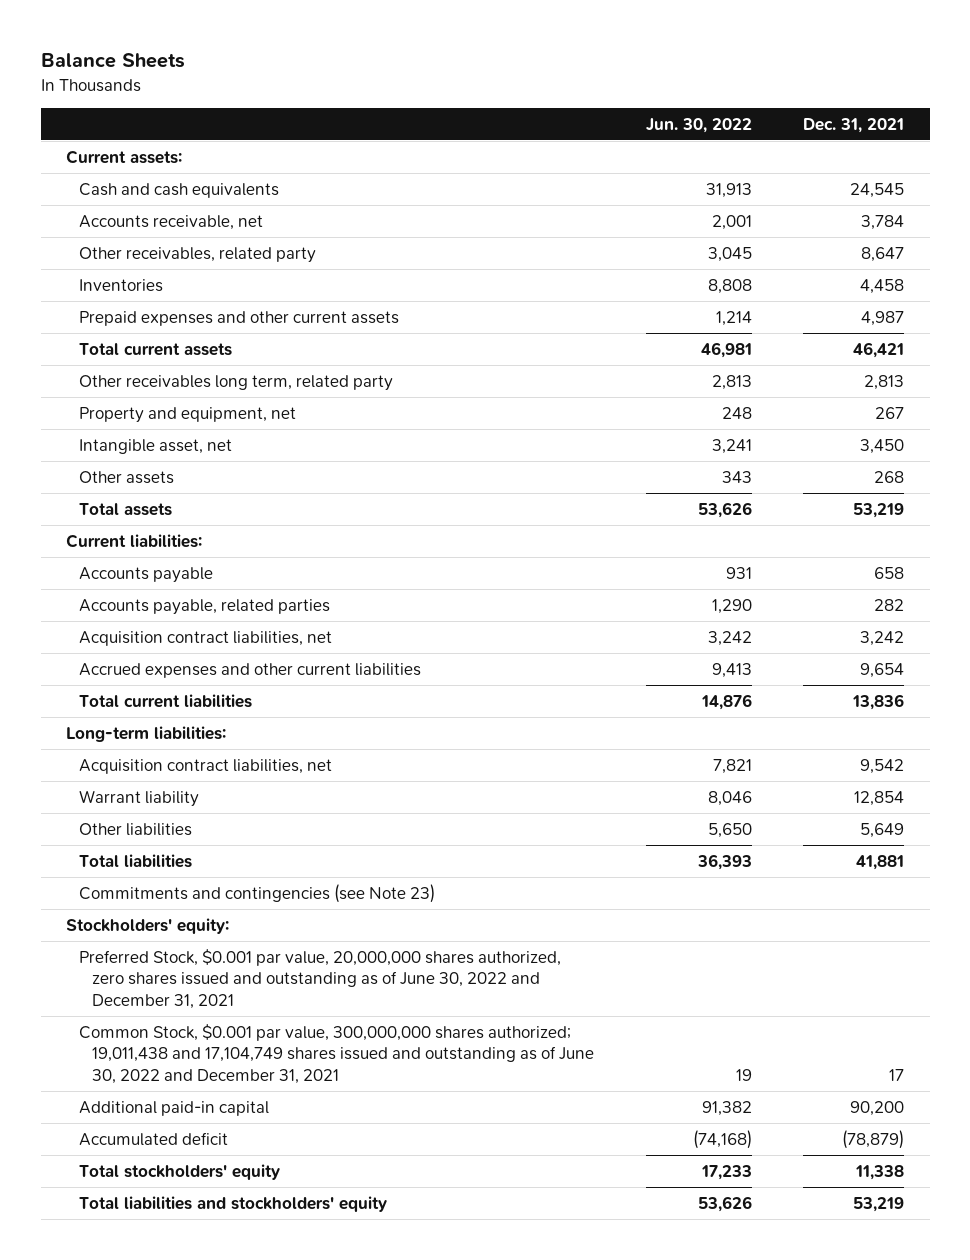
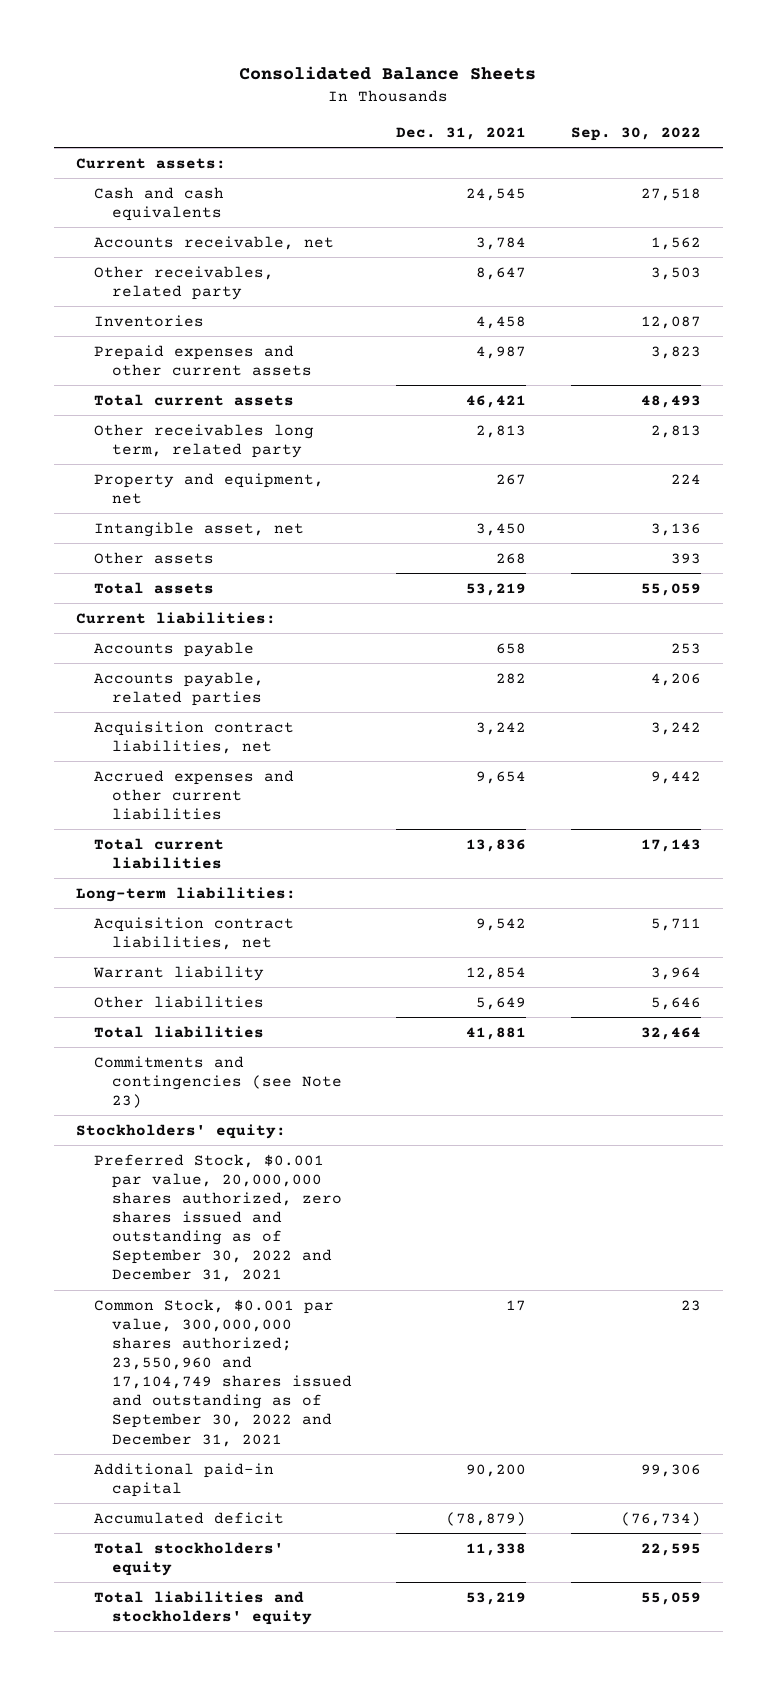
- Balance Sheets
+ Consolidated Balance Sheets
- | Jun. 30, 2022 | Dec. 31, 2021
+ | Dec. 31, 2021 | Sep. 30, 2022
- Preferred Stock, $0.001 par value, 20,000,000 shares authorized, zero shares issued and outstanding as of June 30, 2022 and December 31, 2021
- Common Stock, $0.001 par value, 300,000,000 shares authorized; 19,011,438 and 17,104,749 shares issued and outstanding as of June 30, 2022 and December 31, 2021 | 19 | 17
+ Preferred Stock, $0.001 par value, 20,000,000 shares authorized, zero shares issued and outstanding as of September 30, 2022 and December 31, 2021
+ Common Stock, $0.001 par value, 300,000,000 shares authorized; 23,550,960 and 17,104,749 shares issued and outstanding as of September 30, 2022 and December 31, 2021 | 17 | 23

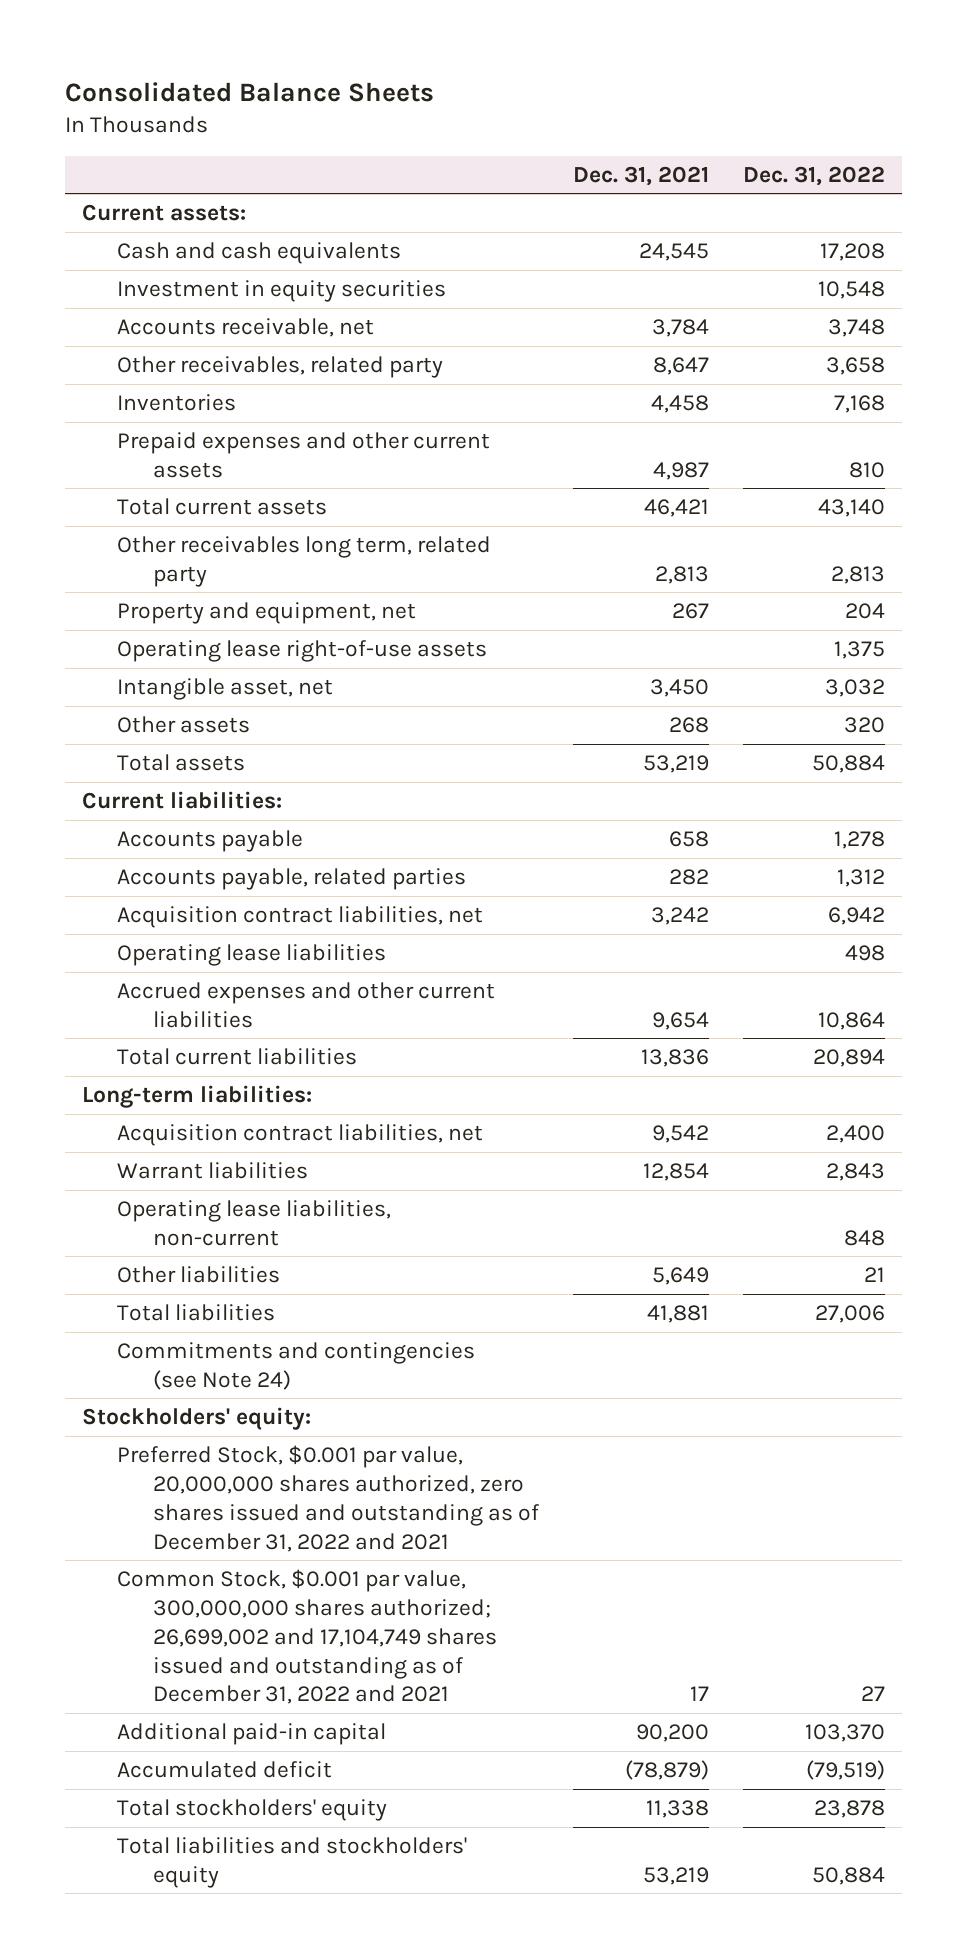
- | Dec. 31, 2021 | Sep. 30, 2022
+ | Dec. 31, 2021 | Dec. 31, 2022
+ Investment in equity securities | | 10,548
+ Operating lease right-of-use assets | | 1,375
+ Operating lease liabilities | | 498
- Warrant liability | 12,854 | 3,964
+ Warrant liabilities | 12,854 | 2,843
+ Operating lease liabilities, non-current | | 848
- Commitments and contingencies (see Note 23)
+ Commitments and contingencies (see Note 24)
- Preferred Stock, $0.001 par value, 20,000,000 shares authorized, zero shares issued and outstanding as of September 30, 2022 and December 31, 2021
- Common Stock, $0.001 par value, 300,000,000 shares authorized; 23,550,960 and 17,104,749 shares issued and outstanding as of September 30, 2022 and December 31, 2021 | 17 | 23
+ Preferred Stock, $0.001 par value, 20,000,000 shares authorized, zero shares issued and outstanding as of December 31, 2022 and 2021
+ Common Stock, $0.001 par value, 300,000,000 shares authorized; 26,699,002 and 17,104,749 shares issued and outstanding as of December 31, 2022 and 2021 | 17 | 27

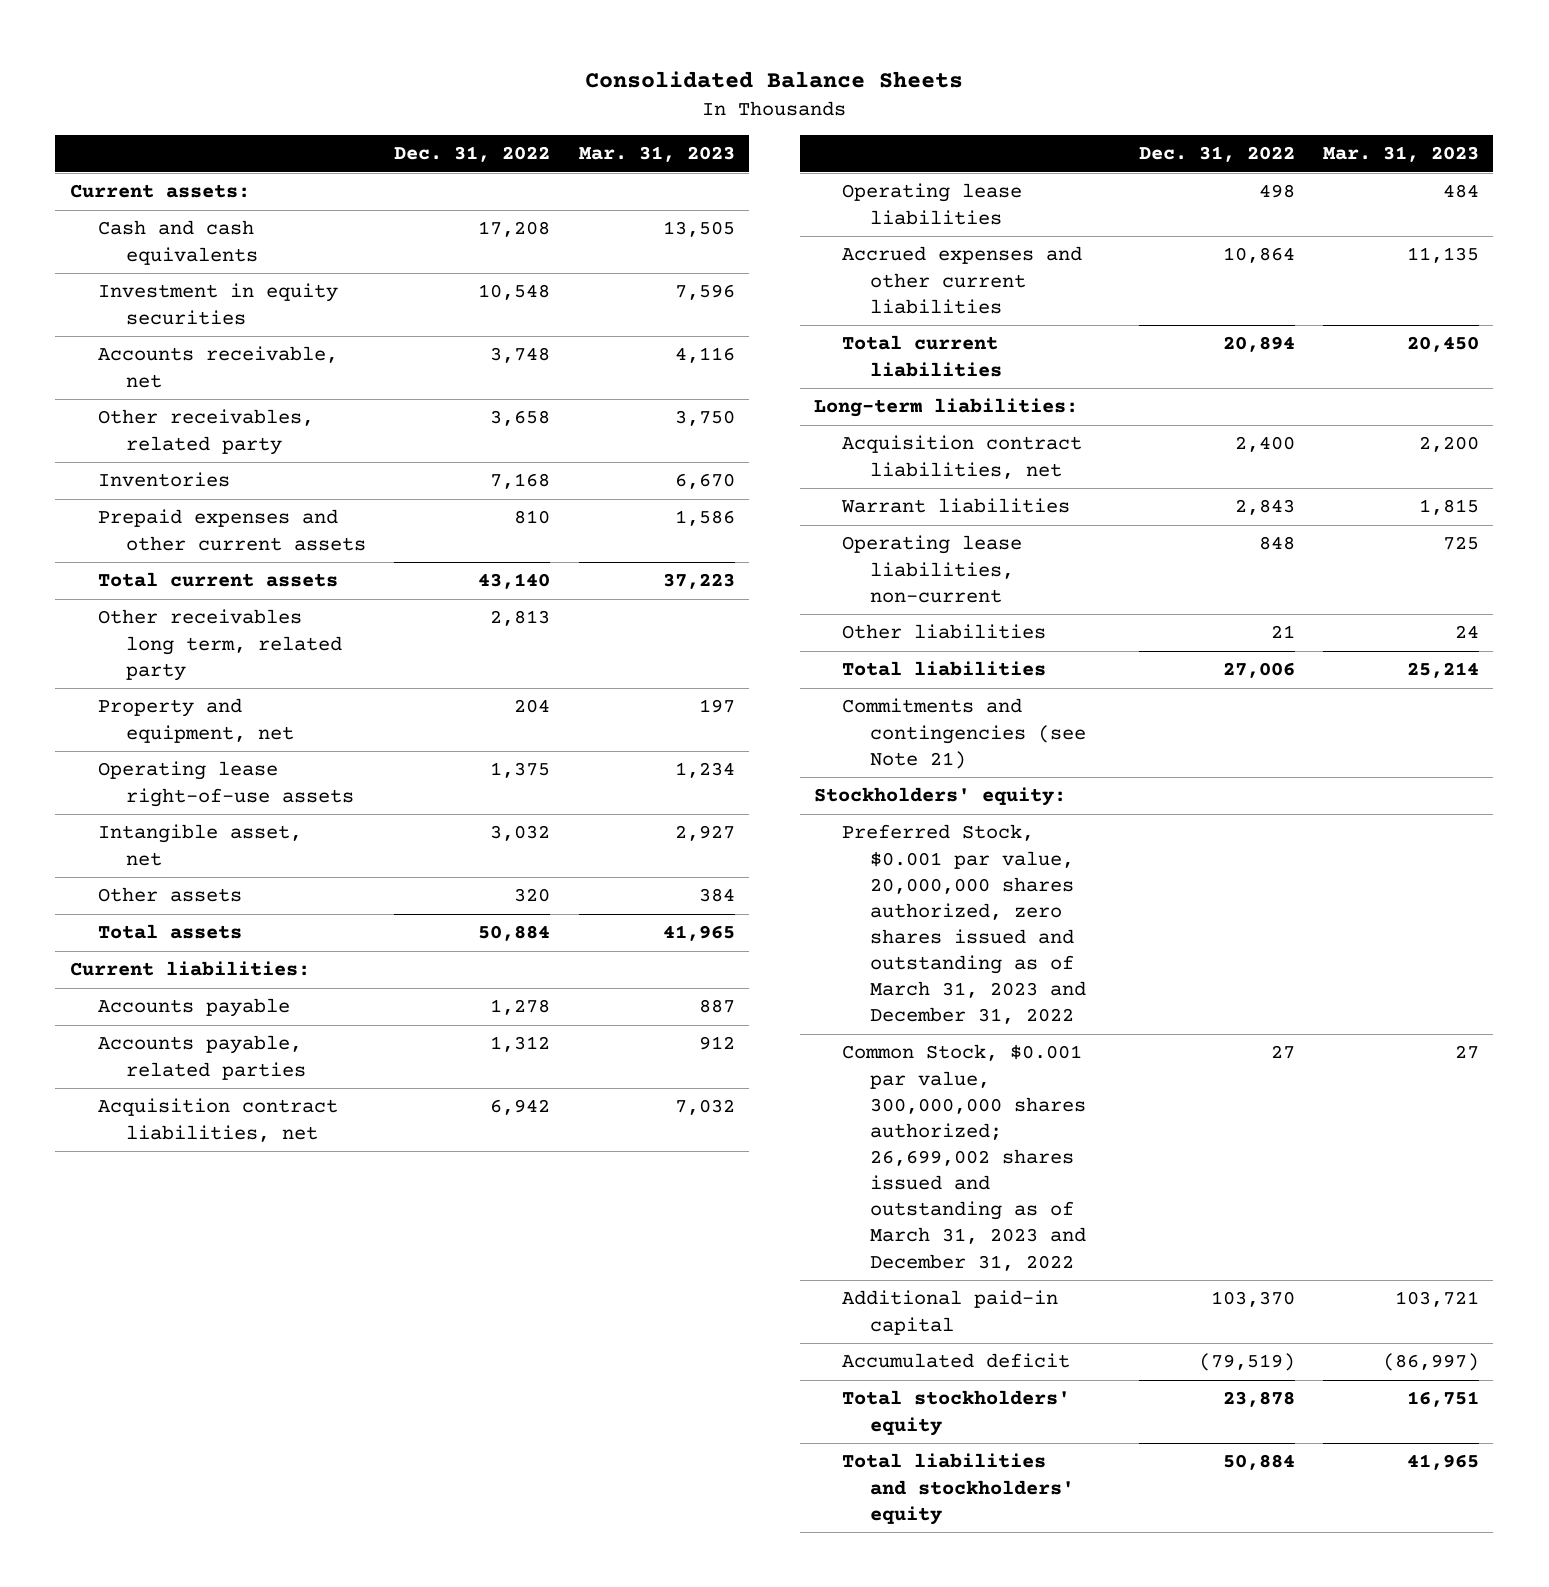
- | Dec. 31, 2021 | Dec. 31, 2022
+ | Dec. 31, 2022 | Mar. 31, 2023
- Commitments and contingencies (see Note 24)
+ Commitments and contingencies (see Note 21)
- Preferred Stock, $0.001 par value, 20,000,000 shares authorized, zero shares issued and outstanding as of December 31, 2022 and 2021
- Common Stock, $0.001 par value, 300,000,000 shares authorized; 26,699,002 and 17,104,749 shares issued and outstanding as of December 31, 2022 and 2021 | 17 | 27
+ Preferred Stock, $0.001 par value, 20,000,000 shares authorized, zero shares issued and outstanding as of March 31, 2023 and December 31, 2022
+ Common Stock, $0.001 par value, 300,000,000 shares authorized; 26,699,002 shares issued and outstanding as of March 31, 2023 and December 31, 2022 | 27 | 27

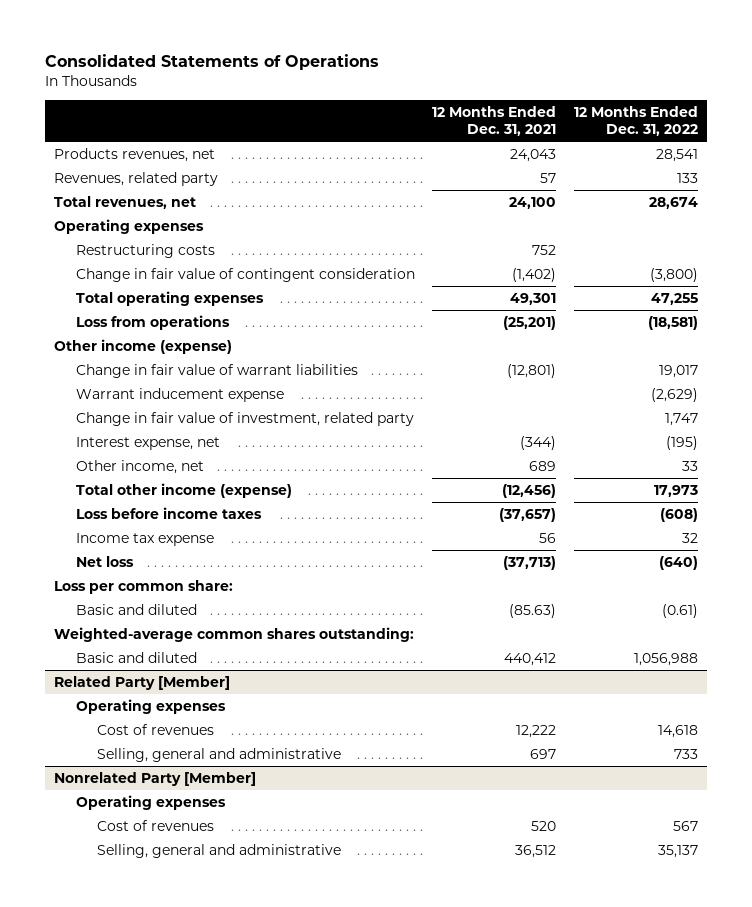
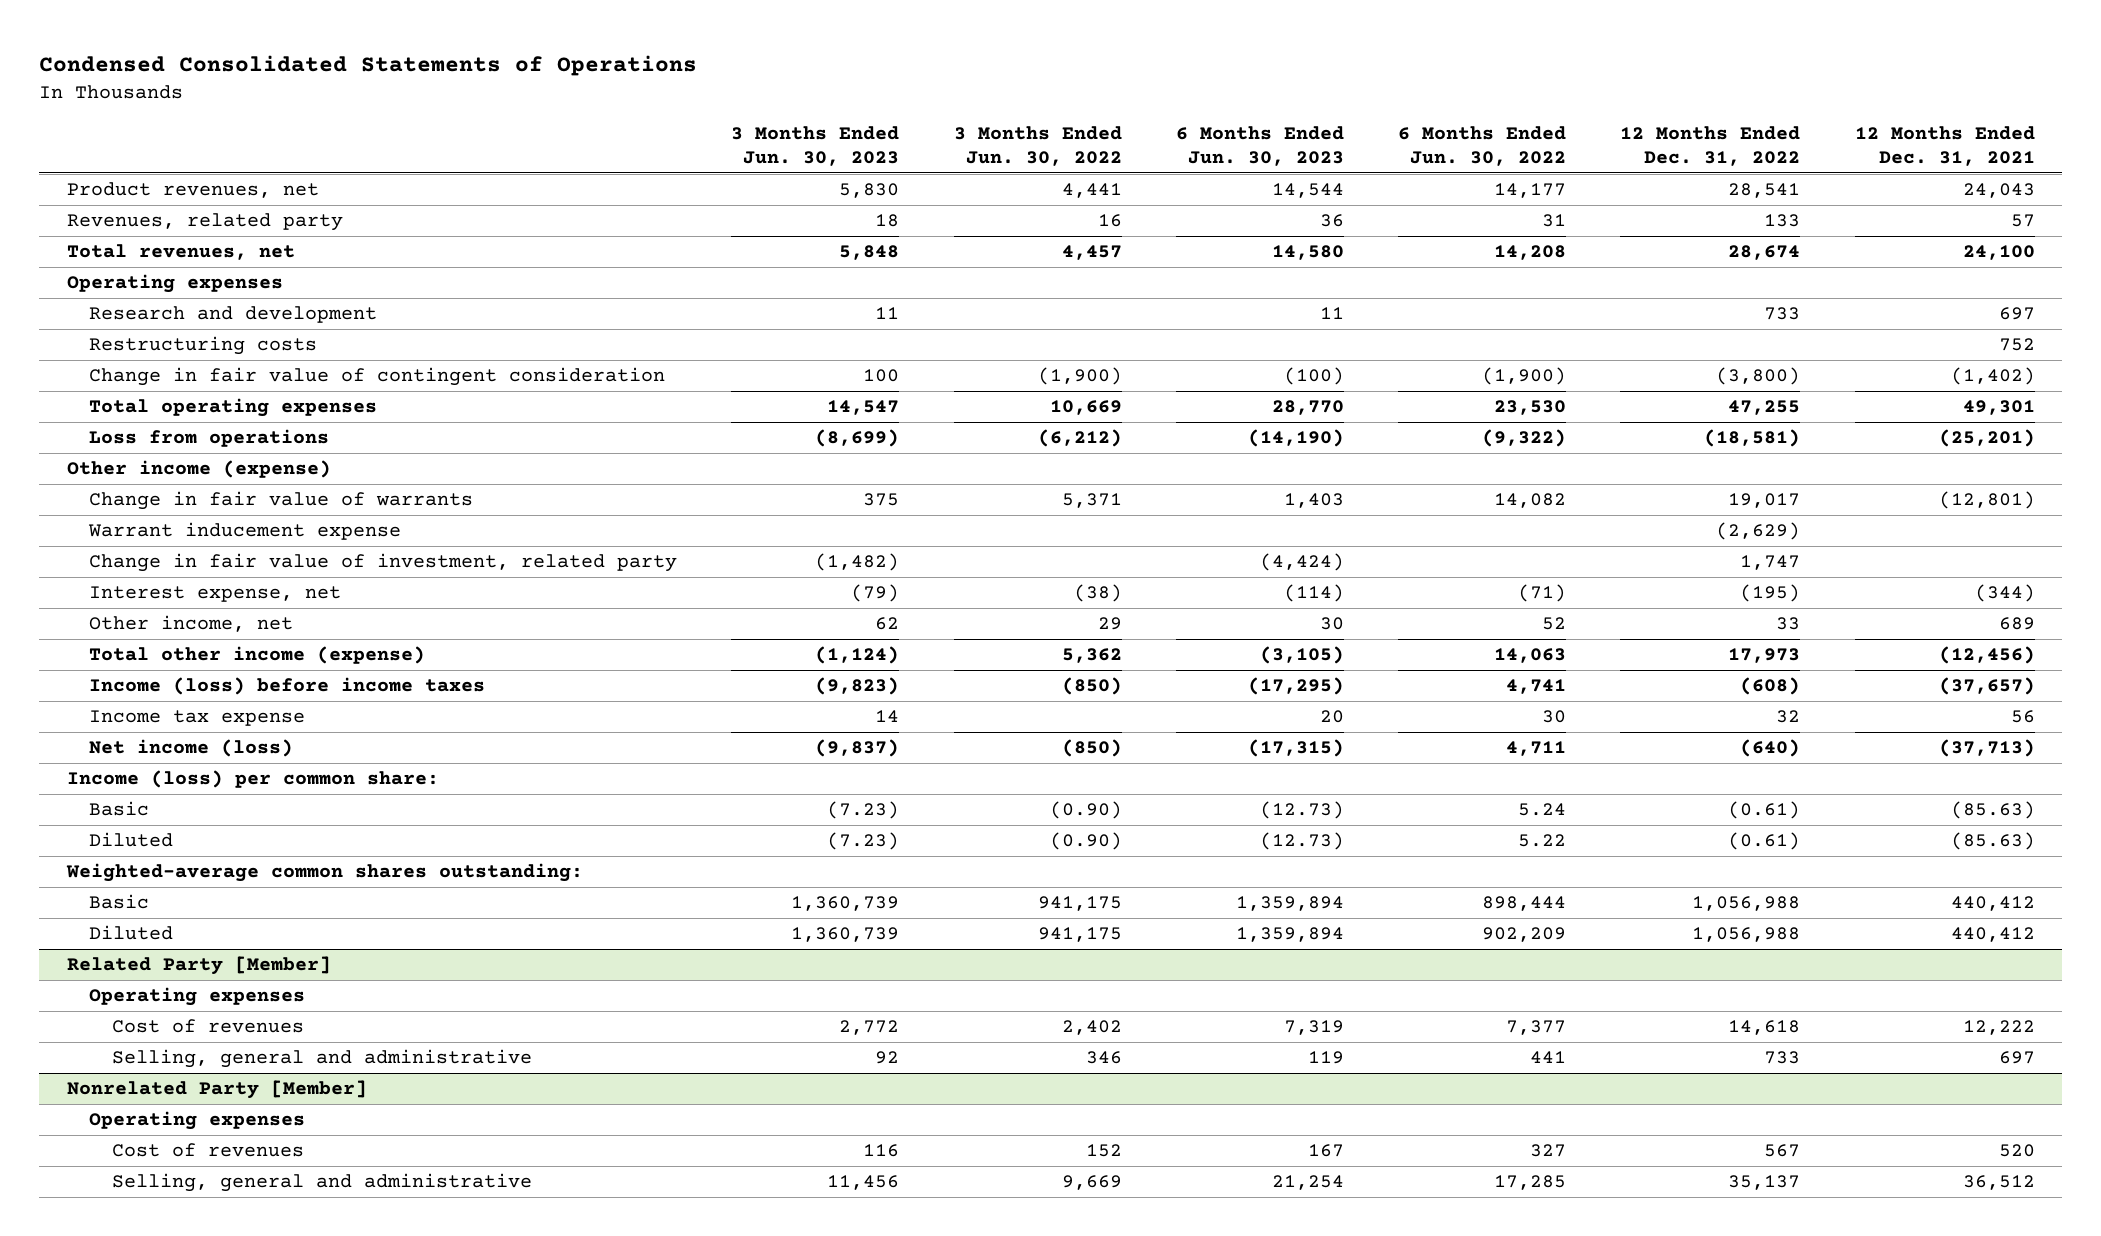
- Consolidated Statements of Operations
+ Condensed Consolidated Statements of Operations
- | 12 Months Ended Dec. 31, 2021 | 12 Months Ended Dec. 31, 2022
+ | 3 Months Ended Jun. 30, 2023 | 3 Months Ended Jun. 30, 2022 | 6 Months Ended Jun. 30, 2023 | 6 Months Ended Jun. 30, 2022 | 12 Months Ended Dec. 31, 2022 | 12 Months Ended Dec. 31, 2021
- Products revenues, net | 24,043 | 28,541
+ Product revenues, net | 5,830 | 4,441 | 14,544 | 14,177 | 28,541 | 24,043
+ Research and development | 11 | | 11 | | 733 | 697
- Change in fair value of warrant liabilities | (12,801) | 19,017
+ Change in fair value of warrants | 375 | 5,371 | 1,403 | 14,082 | 19,017 | (12,801)
- Loss before income taxes | (37,657) | (608)
+ Income (loss) before income taxes | (9,823) | (850) | (17,295) | 4,741 | (608) | (37,657)
- Net loss | (37,713) | (640)
- Loss per common share:
- Basic and diluted | (85.63) | (0.61)
+ Net income (loss) | (9,837) | (850) | (17,315) | 4,711 | (640) | (37,713)
+ Income (loss) per common share:
+ Basic | (7.23) | (0.90) | (12.73) | 5.24 | (0.61) | (85.63)
+ Diluted | (7.23) | (0.90) | (12.73) | 5.22 | (0.61) | (85.63)
- Basic and diluted | 440,412 | 1,056,988
+ Basic | 1,360,739 | 941,175 | 1,359,894 | 898,444 | 1,056,988 | 440,412
+ Diluted | 1,360,739 | 941,175 | 1,359,894 | 902,209 | 1,056,988 | 440,412

